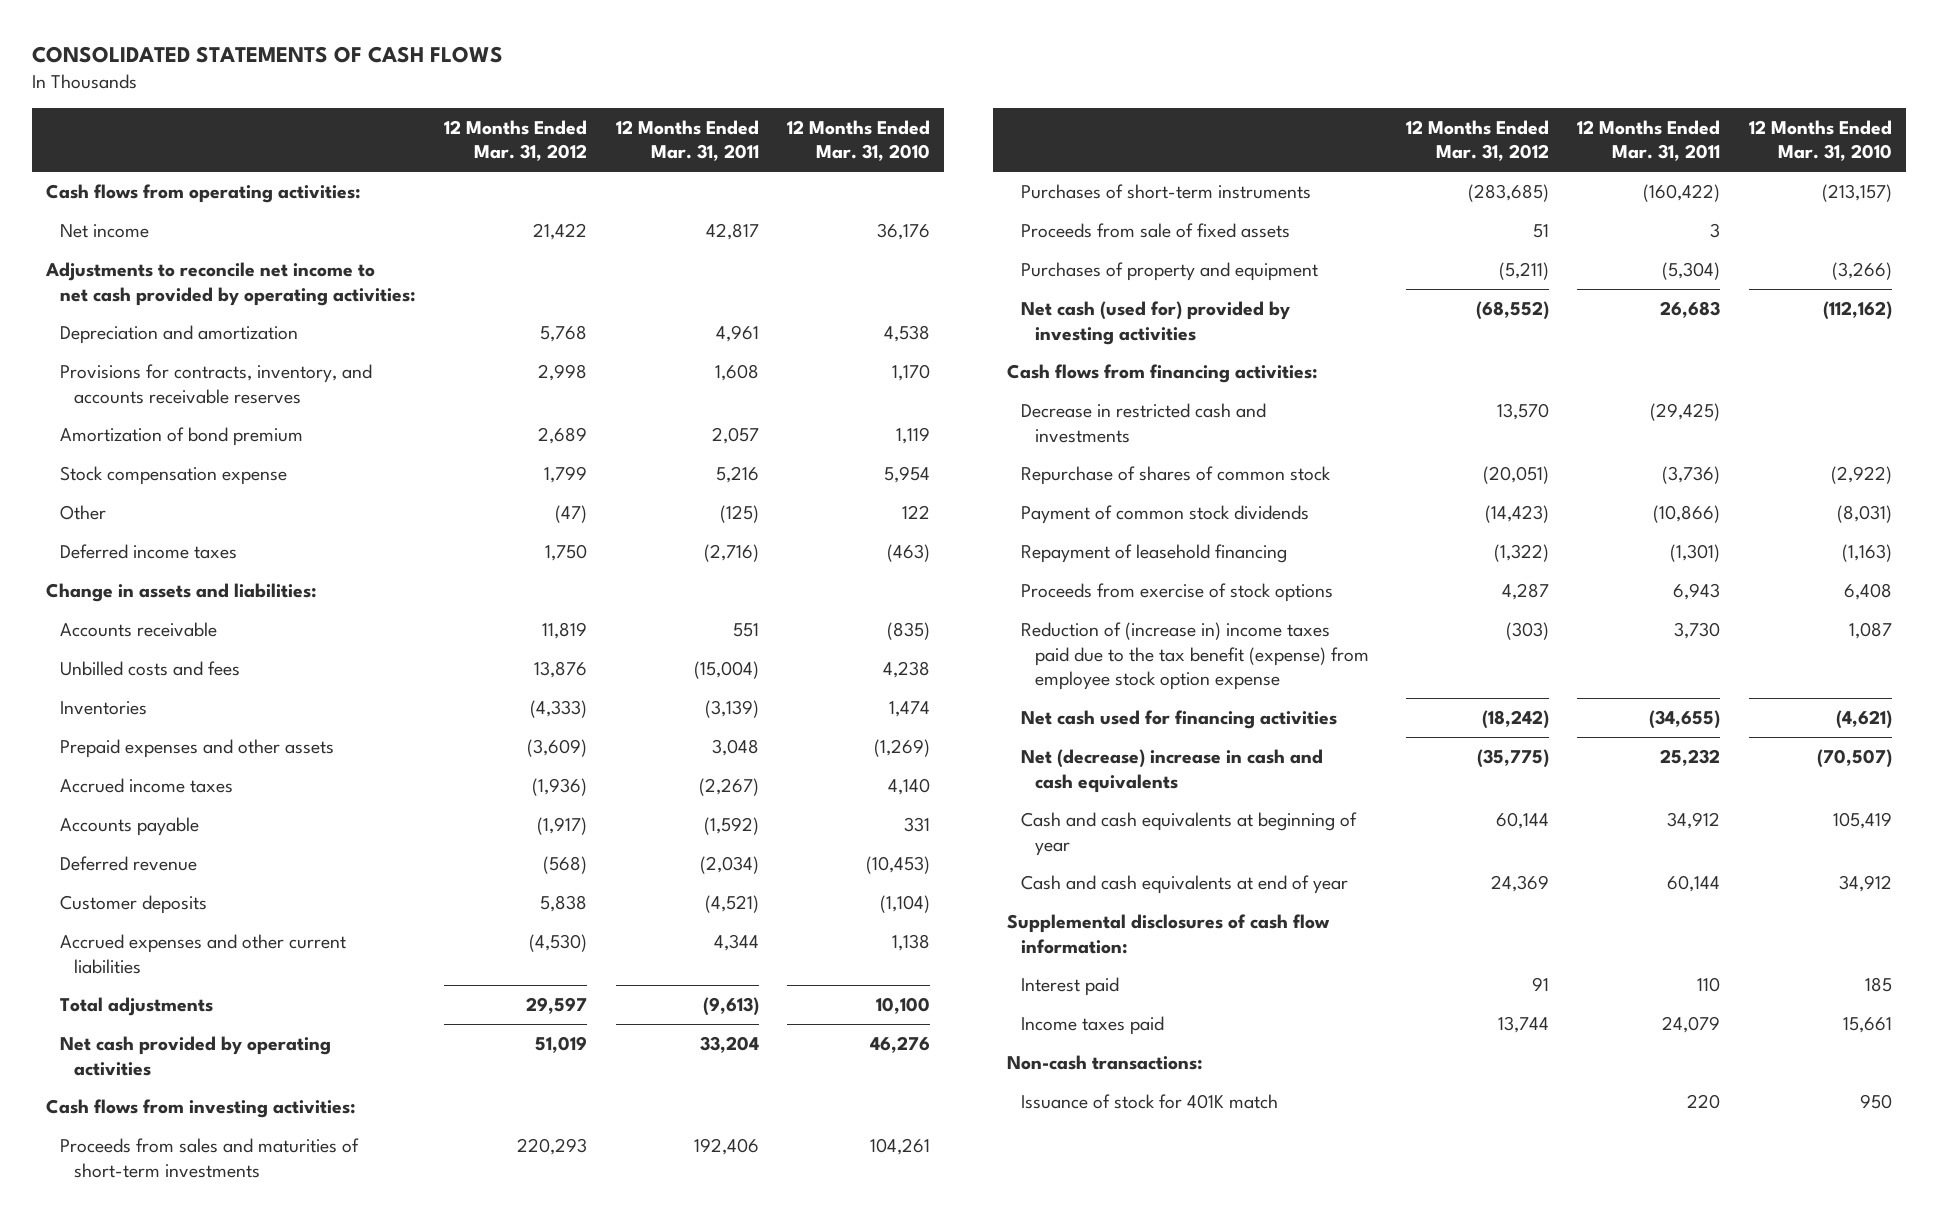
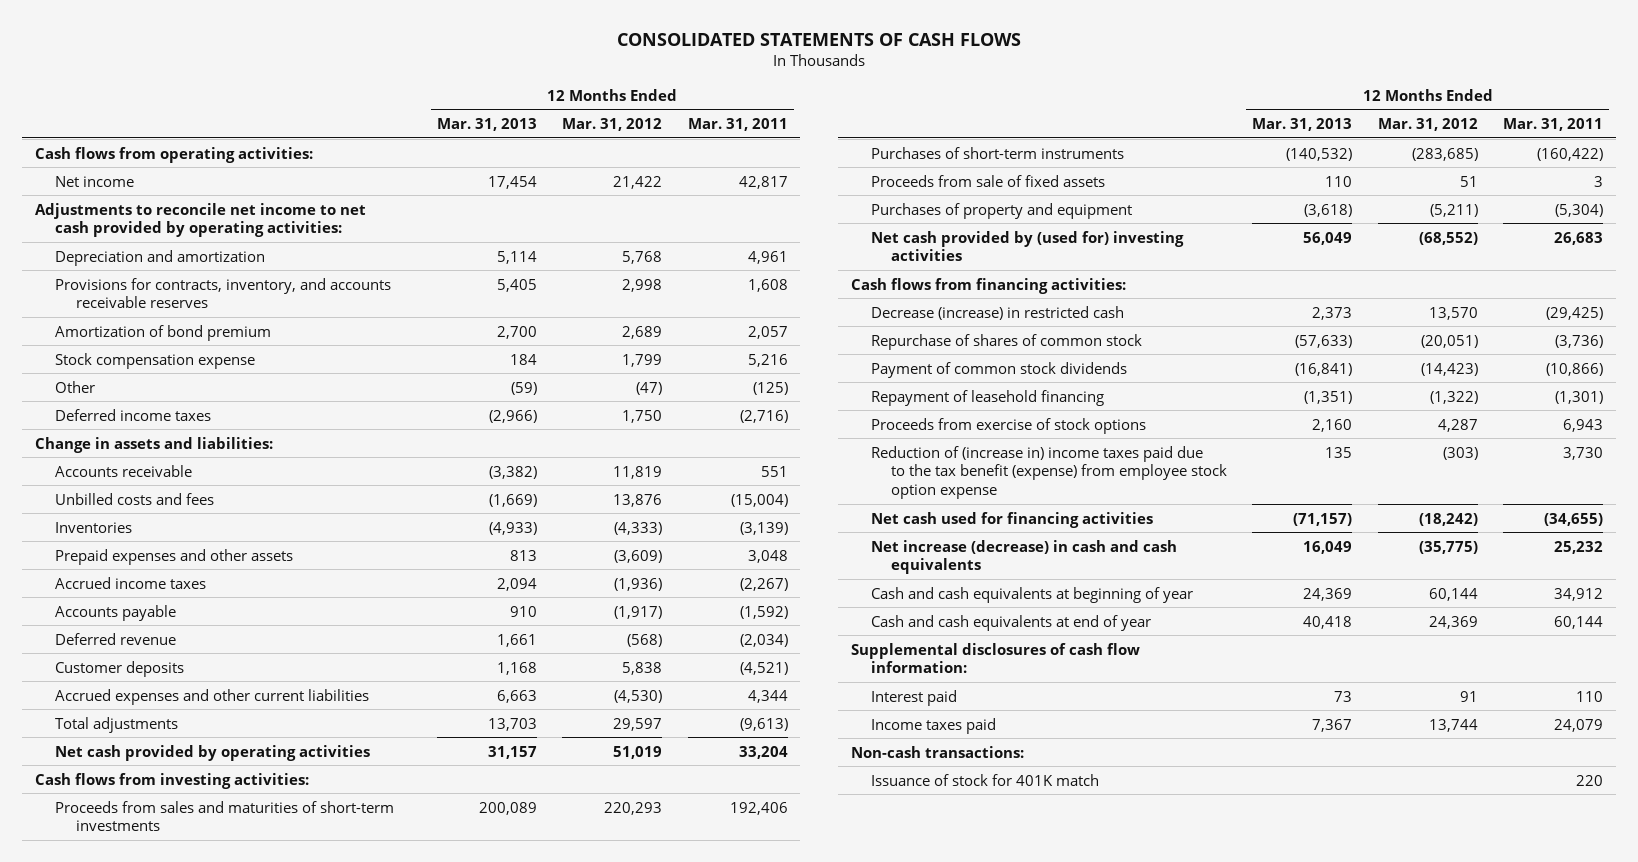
- | 12 Months Ended Mar. 31, 2012 | 12 Months Ended Mar. 31, 2011 | 12 Months Ended Mar. 31, 2010
+ | 12 Months Ended Mar. 31, 2013 | 12 Months Ended Mar. 31, 2012 | 12 Months Ended Mar. 31, 2011
- Net cash (used for) provided by investing activities | (68,552) | 26,683 | (112,162)
+ Net cash provided by (used for) investing activities | 56,049 | (68,552) | 26,683
- Decrease in restricted cash and investments | 13,570 | (29,425) |
+ Decrease (increase) in restricted cash | 2,373 | 13,570 | (29,425)
- Net (decrease) increase in cash and cash equivalents | (35,775) | 25,232 | (70,507)
+ Net increase (decrease) in cash and cash equivalents | 16,049 | (35,775) | 25,232

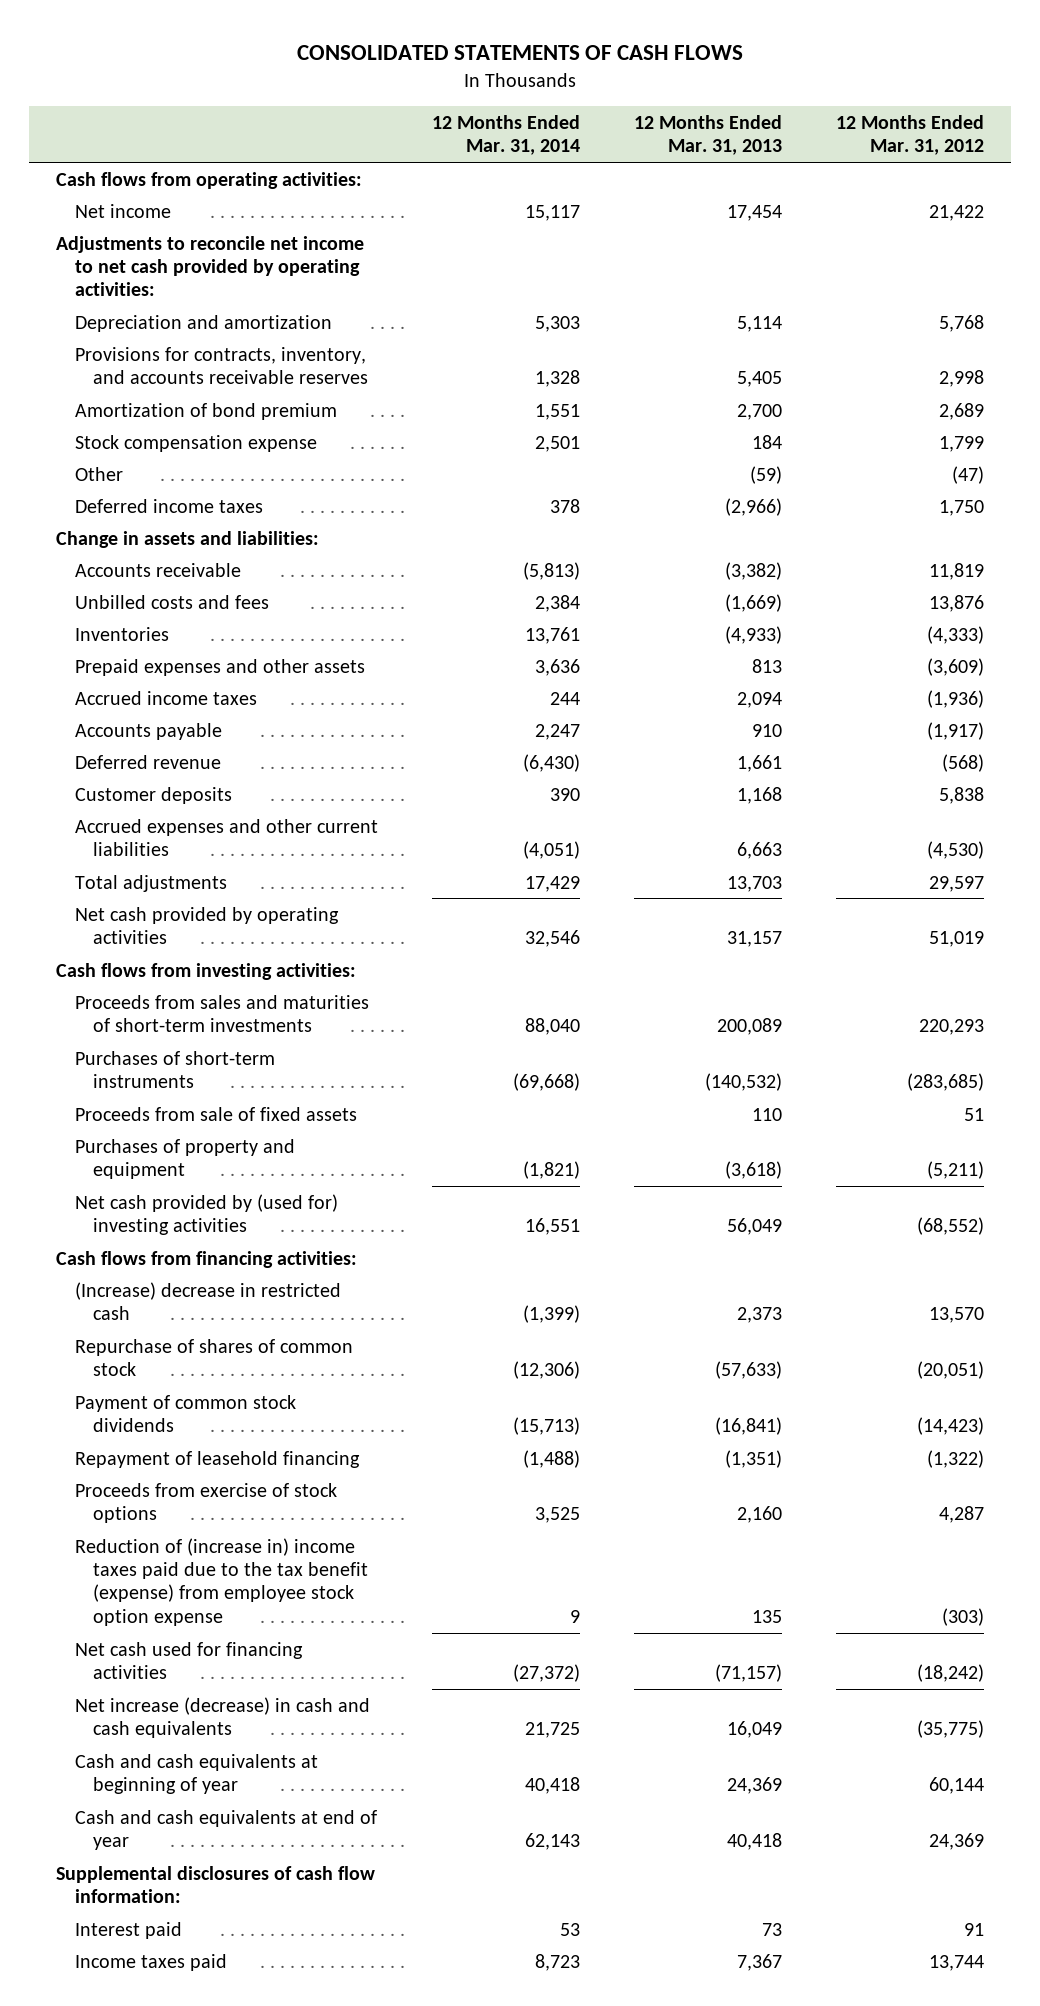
- | 12 Months Ended Mar. 31, 2013 | 12 Months Ended Mar. 31, 2012 | 12 Months Ended Mar. 31, 2011
+ | 12 Months Ended Mar. 31, 2014 | 12 Months Ended Mar. 31, 2013 | 12 Months Ended Mar. 31, 2012
- Decrease (increase) in restricted cash | 2,373 | 13,570 | (29,425)
+ (Increase) decrease in restricted cash | (1,399) | 2,373 | 13,570
- Non-cash transactions:
- Issuance of stock for 401K match | | | 220

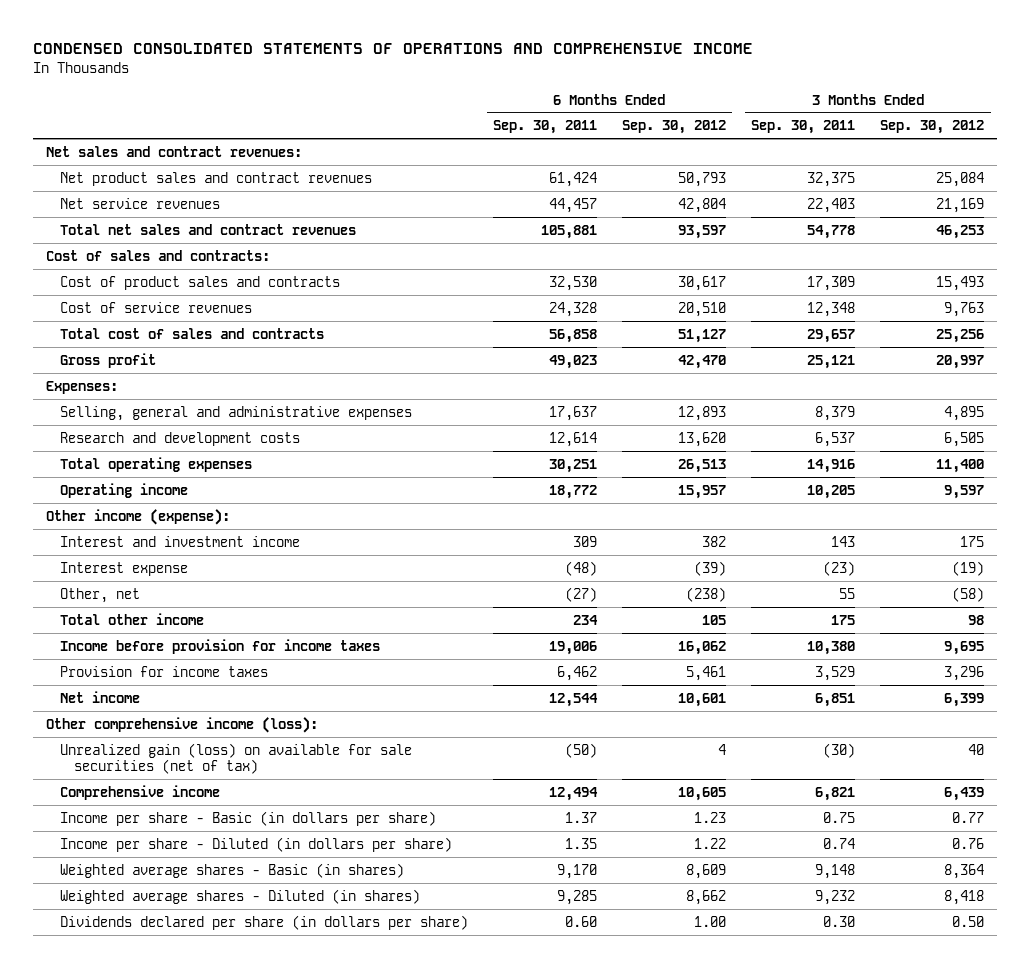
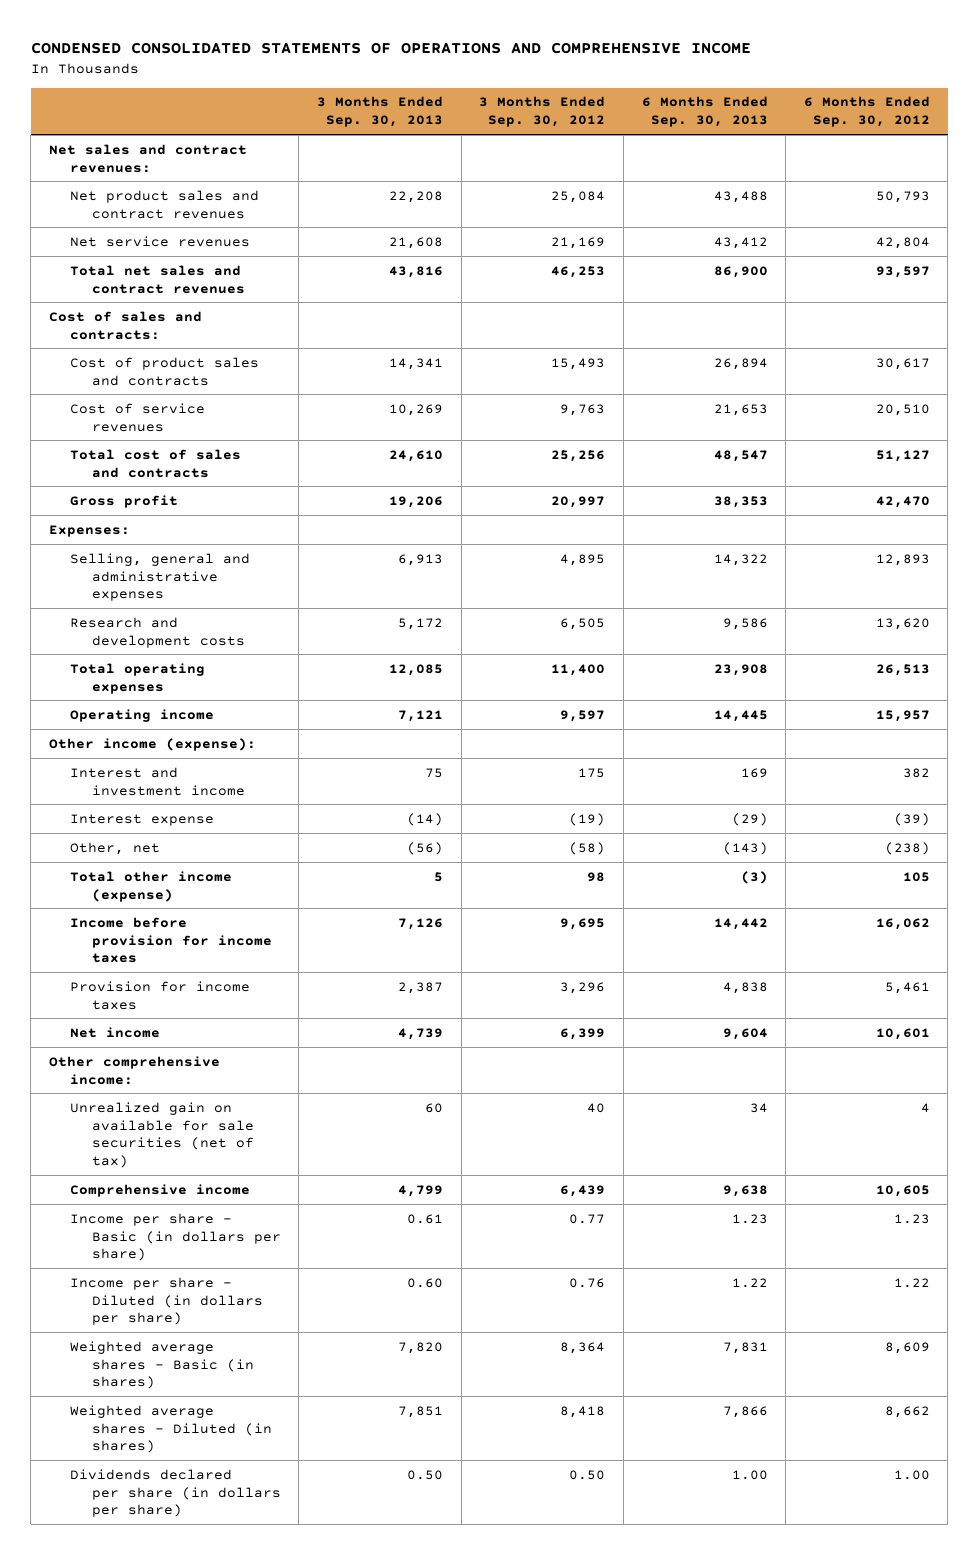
- | 6 Months Ended Sep. 30, 2011 | 6 Months Ended Sep. 30, 2012 | 3 Months Ended Sep. 30, 2011 | 3 Months Ended Sep. 30, 2012
+ | 3 Months Ended Sep. 30, 2013 | 3 Months Ended Sep. 30, 2012 | 6 Months Ended Sep. 30, 2013 | 6 Months Ended Sep. 30, 2012
- Total other income | 234 | 105 | 175 | 98
+ Total other income (expense) | 5 | 98 | (3) | 105
- Other comprehensive income (loss):
- Unrealized gain (loss) on available for sale securities (net of tax) | (50) | 4 | (30) | 40
+ Other comprehensive income:
+ Unrealized gain on available for sale securities (net of tax) | 60 | 40 | 34 | 4

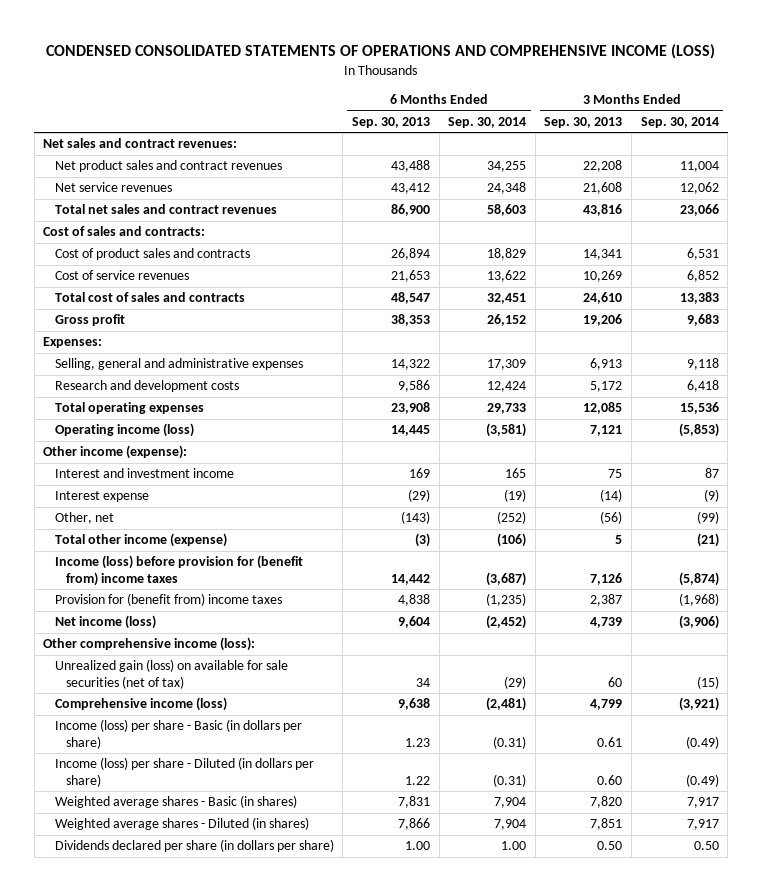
- CONDENSED CONSOLIDATED STATEMENTS OF OPERATIONS AND COMPREHENSIVE INCOME
+ CONDENSED CONSOLIDATED STATEMENTS OF OPERATIONS AND COMPREHENSIVE INCOME (LOSS)
- | 3 Months Ended Sep. 30, 2013 | 3 Months Ended Sep. 30, 2012 | 6 Months Ended Sep. 30, 2013 | 6 Months Ended Sep. 30, 2012
+ | 6 Months Ended Sep. 30, 2013 | 6 Months Ended Sep. 30, 2014 | 3 Months Ended Sep. 30, 2013 | 3 Months Ended Sep. 30, 2014
- Operating income | 7,121 | 9,597 | 14,445 | 15,957
+ Operating income (loss) | 14,445 | (3,581) | 7,121 | (5,853)
- Income before provision for income taxes | 7,126 | 9,695 | 14,442 | 16,062
- Provision for income taxes | 2,387 | 3,296 | 4,838 | 5,461
- Net income | 4,739 | 6,399 | 9,604 | 10,601
- Other comprehensive income:
- Unrealized gain on available for sale securities (net of tax) | 60 | 40 | 34 | 4
- Comprehensive income | 4,799 | 6,439 | 9,638 | 10,605
- Income per share - Basic (in dollars per share) | 0.61 | 0.77 | 1.23 | 1.23
- Income per share - Diluted (in dollars per share) | 0.60 | 0.76 | 1.22 | 1.22
+ Income (loss) before provision for (benefit from) income taxes | 14,442 | (3,687) | 7,126 | (5,874)
+ Provision for (benefit from) income taxes | 4,838 | (1,235) | 2,387 | (1,968)
+ Net income (loss) | 9,604 | (2,452) | 4,739 | (3,906)
+ Other comprehensive income (loss):
+ Unrealized gain (loss) on available for sale securities (net of tax) | 34 | (29) | 60 | (15)
+ Comprehensive income (loss) | 9,638 | (2,481) | 4,799 | (3,921)
+ Income (loss) per share - Basic (in dollars per share) | 1.23 | (0.31) | 0.61 | (0.49)
+ Income (loss) per share - Diluted (in dollars per share) | 1.22 | (0.31) | 0.60 | (0.49)

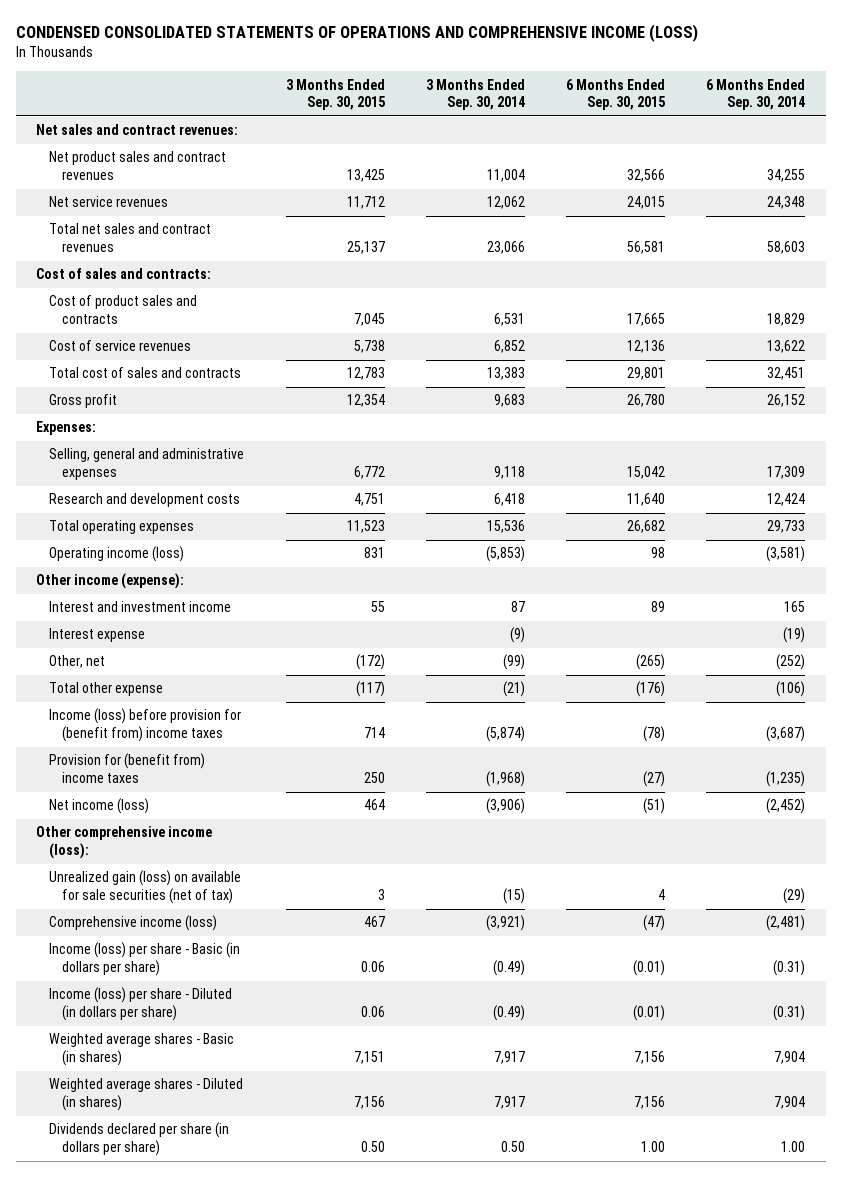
- | 6 Months Ended Sep. 30, 2013 | 6 Months Ended Sep. 30, 2014 | 3 Months Ended Sep. 30, 2013 | 3 Months Ended Sep. 30, 2014
+ | 3 Months Ended Sep. 30, 2015 | 3 Months Ended Sep. 30, 2014 | 6 Months Ended Sep. 30, 2015 | 6 Months Ended Sep. 30, 2014
- Total other income (expense) | (3) | (106) | 5 | (21)
+ Total other expense | (117) | (21) | (176) | (106)

